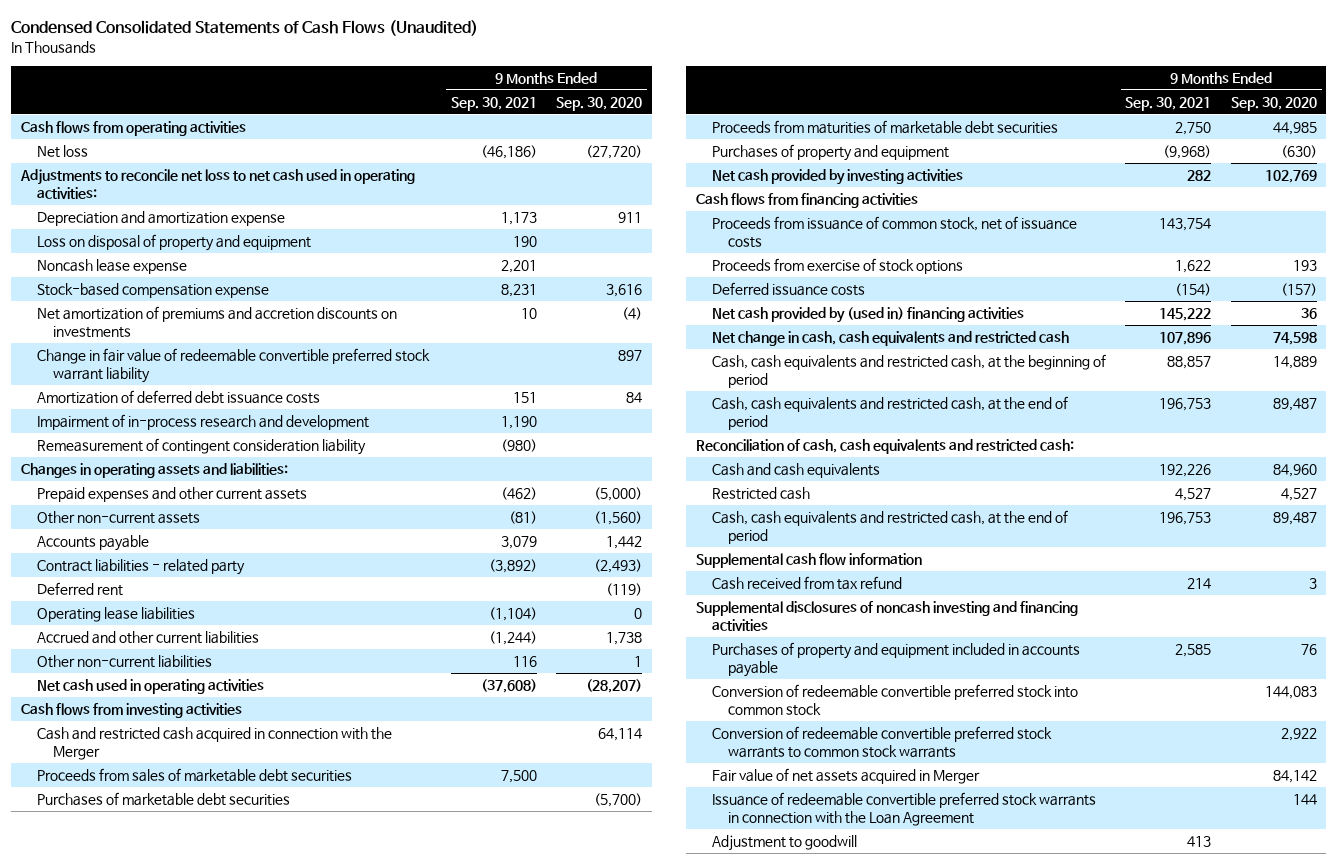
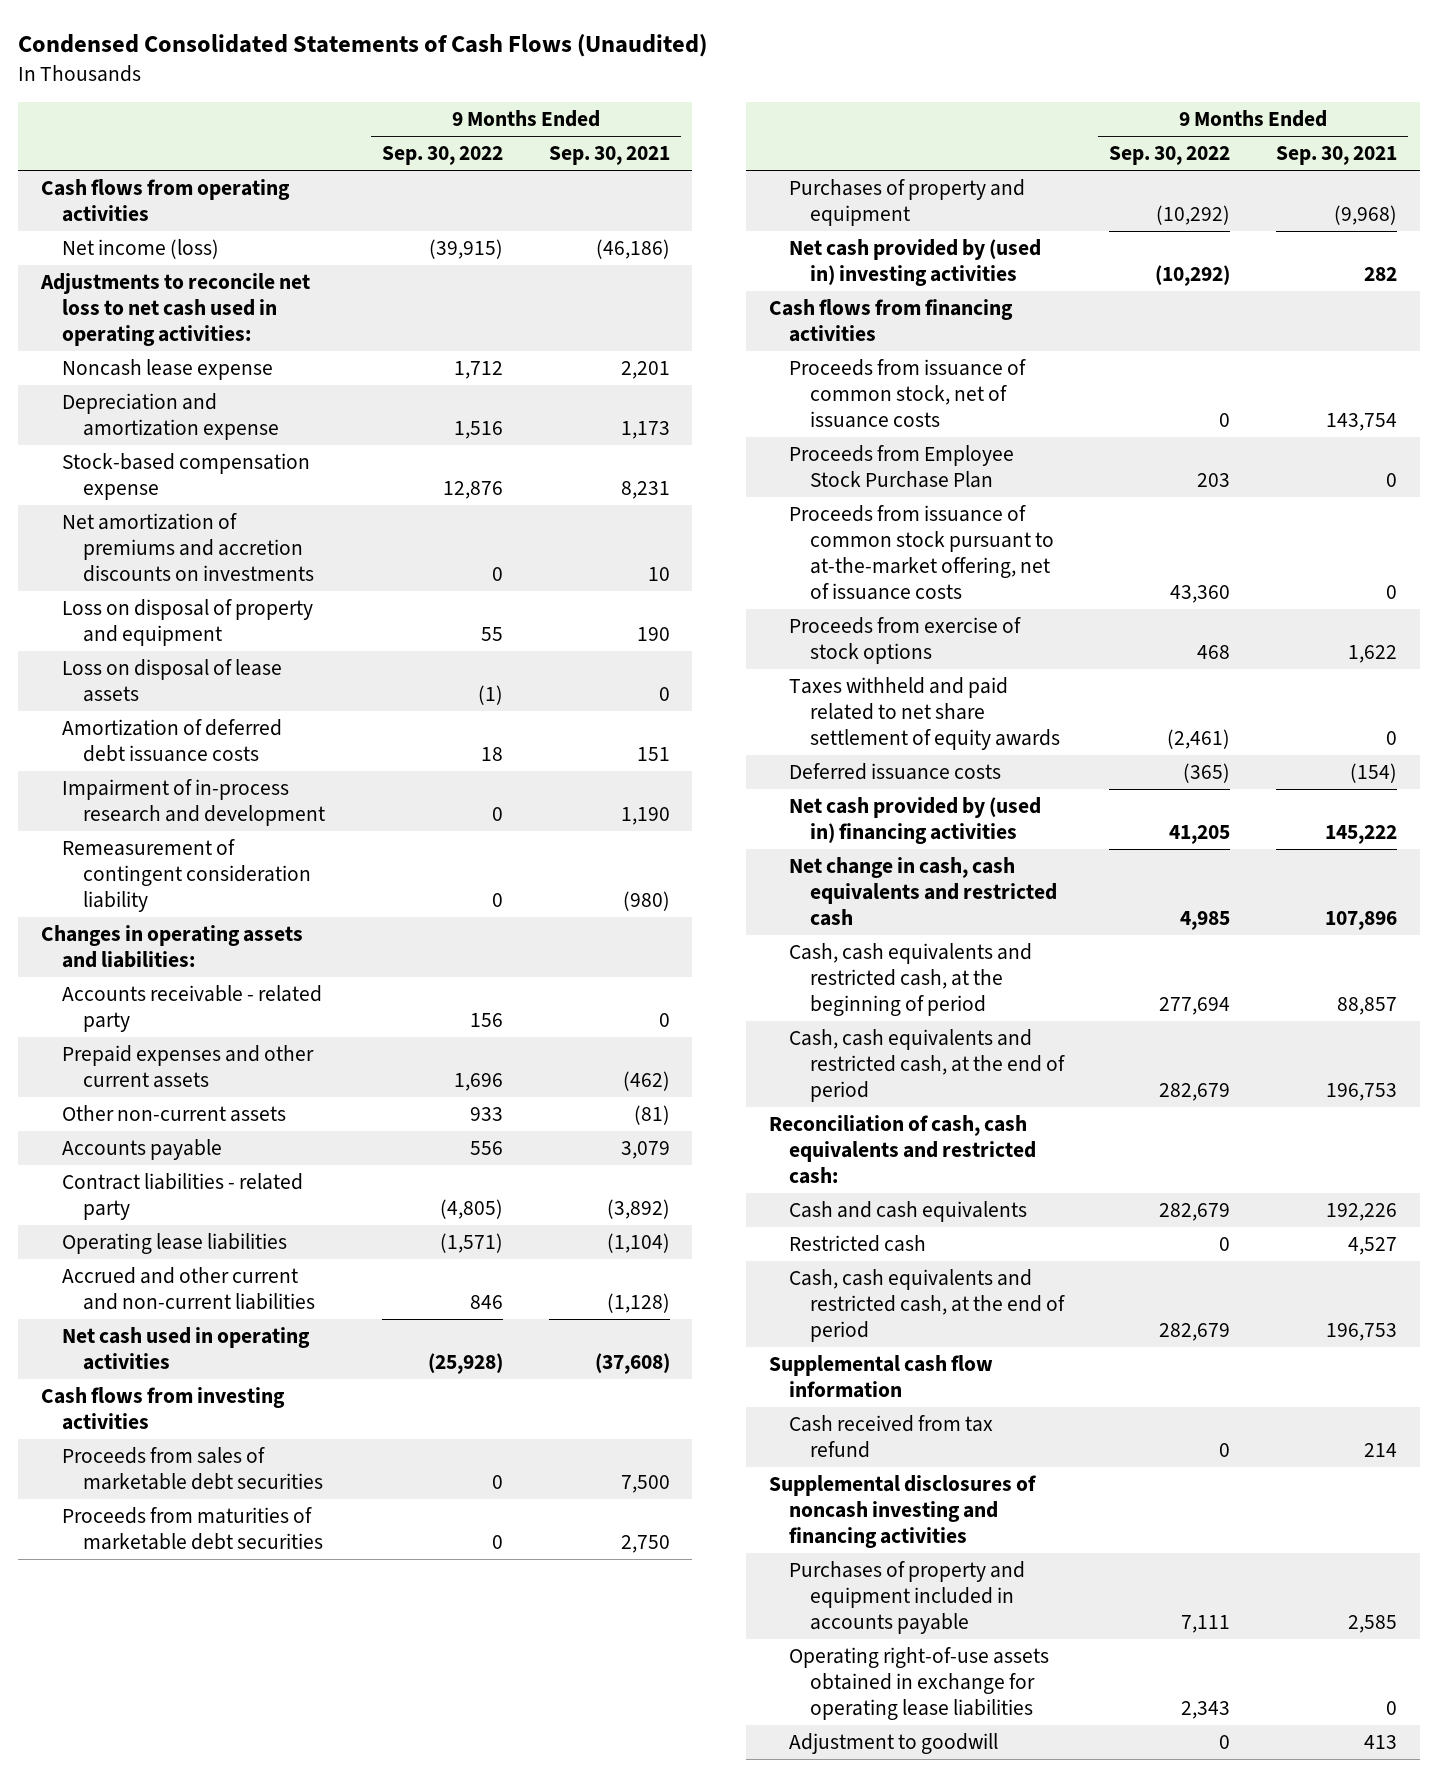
- | 9 Months Ended Sep. 30, 2021 | 9 Months Ended Sep. 30, 2020
+ | 9 Months Ended Sep. 30, 2022 | 9 Months Ended Sep. 30, 2021
- Net loss | (46,186) | (27,720)
+ Net income (loss) | (39,915) | (46,186)
moved down: Depreciation and amortization expense | 1,516 | 1,173
- Change in fair value of redeemable convertible preferred stock warrant liability | | 897
moved down: Loss on disposal of property and equipment | 55 | 190
+ Loss on disposal of lease assets | (1) | 0
+ Accounts receivable - related party | 156 | 0
- Deferred rent | | (119)
- Accrued and other current liabilities | (1,244) | 1,738
- Other non-current liabilities | 116 | 1
+ Accrued and other current and non-current liabilities | 846 | (1,128)
- Cash and restricted cash acquired in connection with the Merger | | 64,114
- Purchases of marketable debt securities | | (5,700)
- Net cash provided by investing activities | 282 | 102,769
+ Net cash provided by (used in) investing activities | (10,292) | 282
+ Proceeds from Employee Stock Purchase Plan | 203 | 0
+ Proceeds from issuance of common stock pursuant to at-the-market offering, net of issuance costs | 43,360 | 0
+ Taxes withheld and paid related to net share settlement of equity awards | (2,461) | 0
- Conversion of redeemable convertible preferred stock into common stock | | 144,083
- Conversion of redeemable convertible preferred stock warrants to common stock warrants | | 2,922
- Fair value of net assets acquired in Merger | | 84,142
- Issuance of redeemable convertible preferred stock warrants in connection with the Loan Agreement | | 144
+ Operating right-of-use assets obtained in exchange for operating lease liabilities | 2,343 | 0

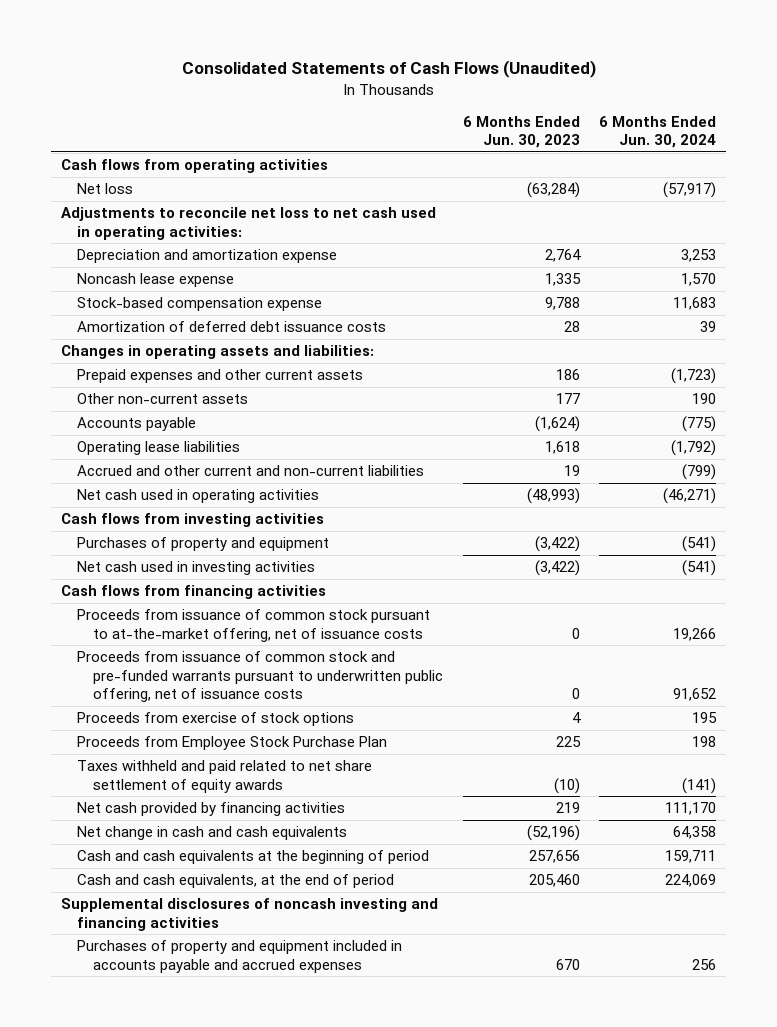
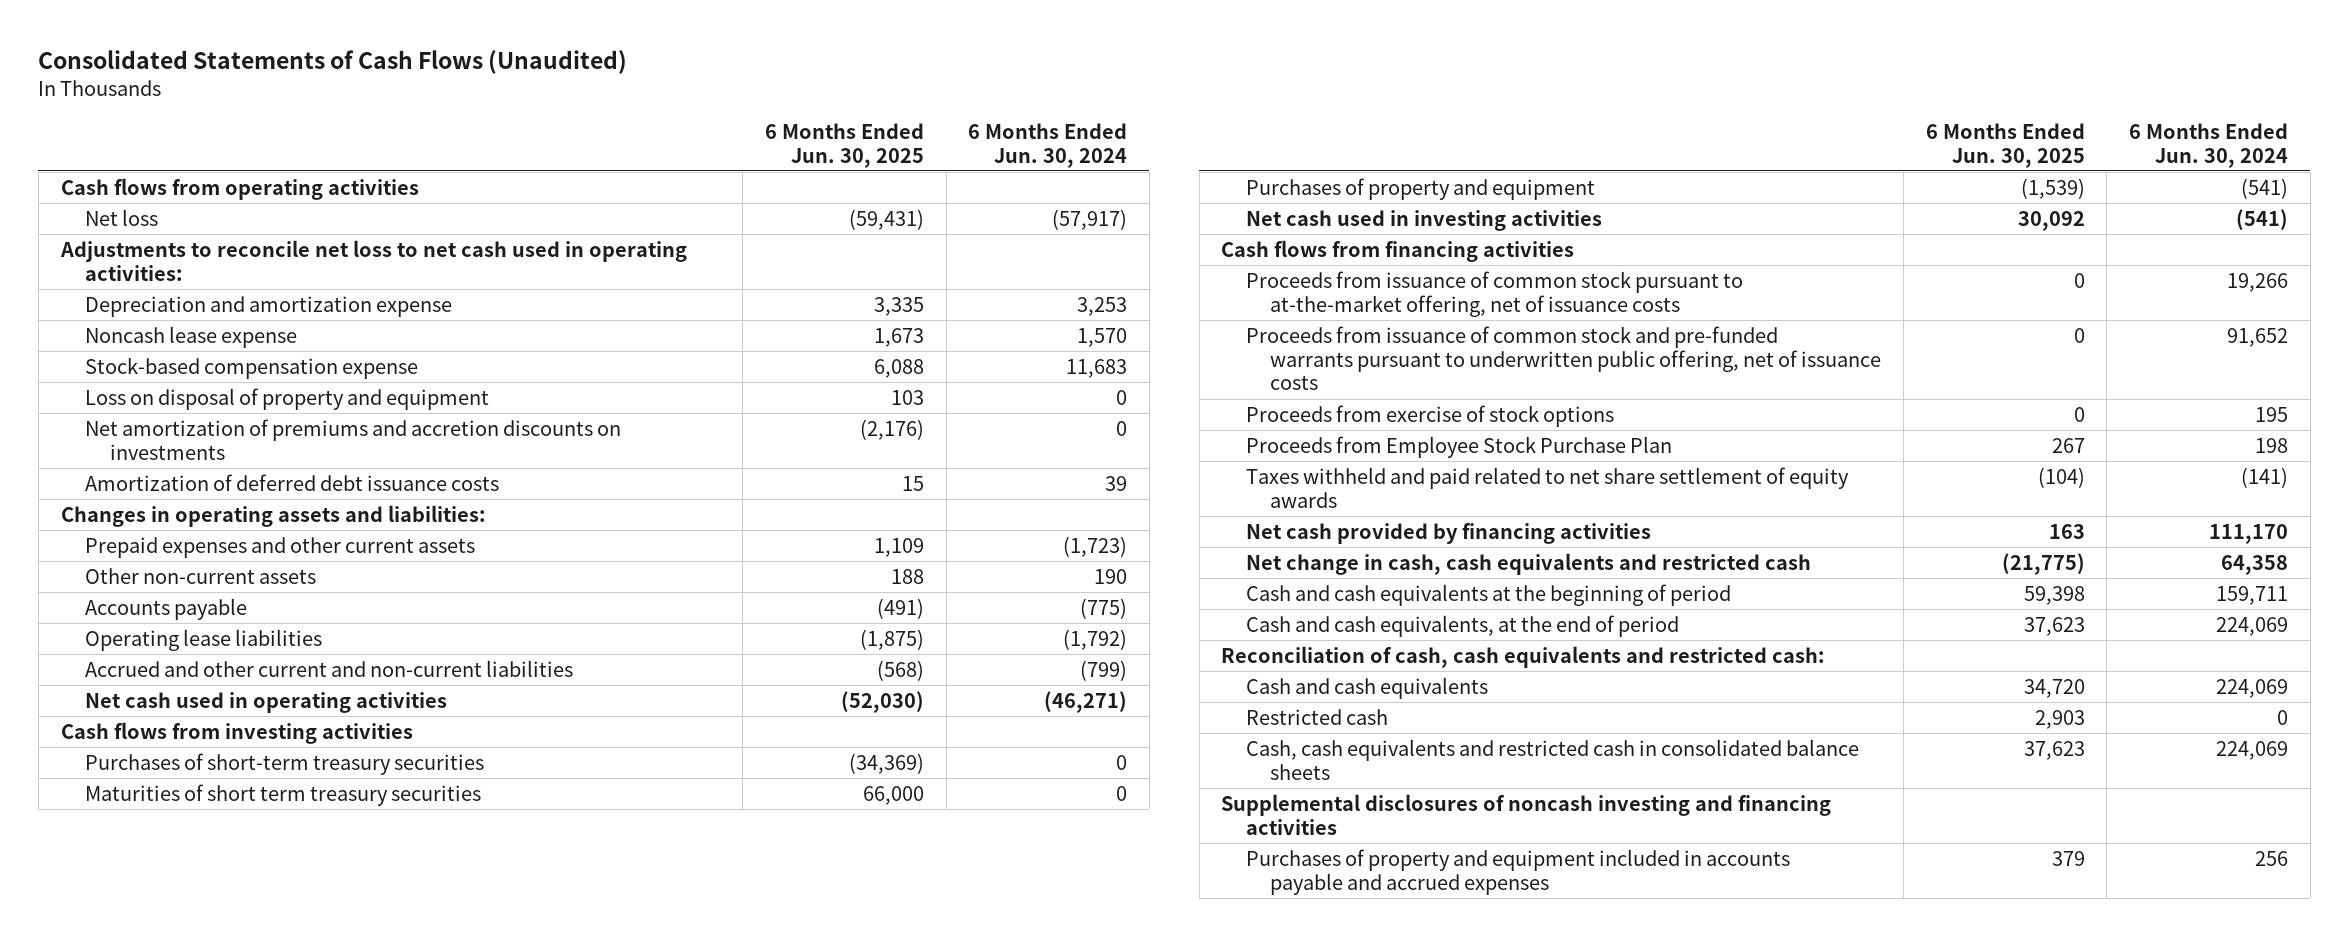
- | 6 Months Ended Jun. 30, 2023 | 6 Months Ended Jun. 30, 2024
+ | 6 Months Ended Jun. 30, 2025 | 6 Months Ended Jun. 30, 2024
+ Loss on disposal of property and equipment | 103 | 0
+ Net amortization of premiums and accretion discounts on investments | (2,176) | 0
+ Purchases of short-term treasury securities | (34,369) | 0
+ Maturities of short term treasury securities | 66,000 | 0
- Net change in cash and cash equivalents | (52,196) | 64,358
+ Net change in cash, cash equivalents and restricted cash | (21,775) | 64,358
+ Reconciliation of cash, cash equivalents and restricted cash:
+ Cash and cash equivalents | 34,720 | 224,069
+ Restricted cash | 2,903 | 0
+ Cash, cash equivalents and restricted cash in consolidated balance sheets | 37,623 | 224,069

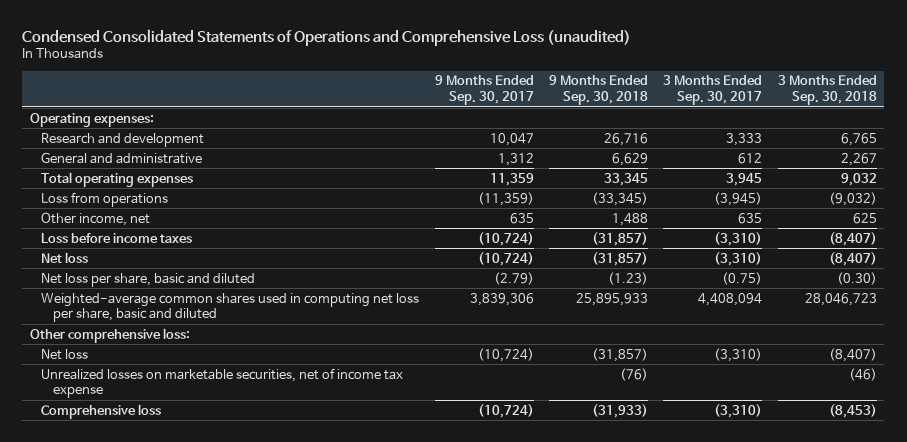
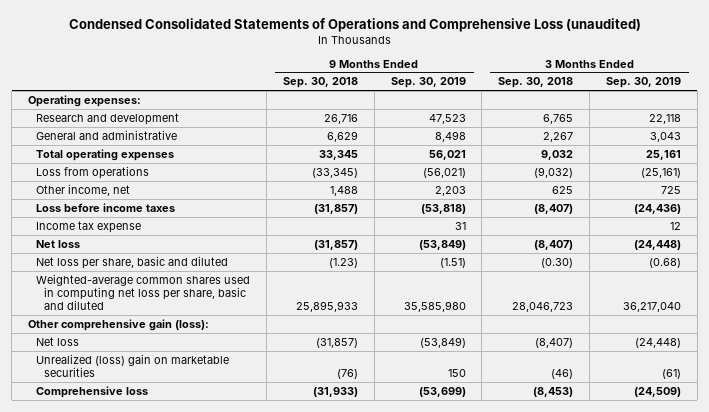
- | 9 Months Ended Sep. 30, 2017 | 9 Months Ended Sep. 30, 2018 | 3 Months Ended Sep. 30, 2017 | 3 Months Ended Sep. 30, 2018
+ | 9 Months Ended Sep. 30, 2018 | 9 Months Ended Sep. 30, 2019 | 3 Months Ended Sep. 30, 2018 | 3 Months Ended Sep. 30, 2019
+ Income tax expense | | 31 | | 12
- Other comprehensive loss:
+ Other comprehensive gain (loss):
- Unrealized losses on marketable securities, net of income tax expense | | (76) | | (46)
+ Unrealized (loss) gain on marketable securities | (76) | 150 | (46) | (61)

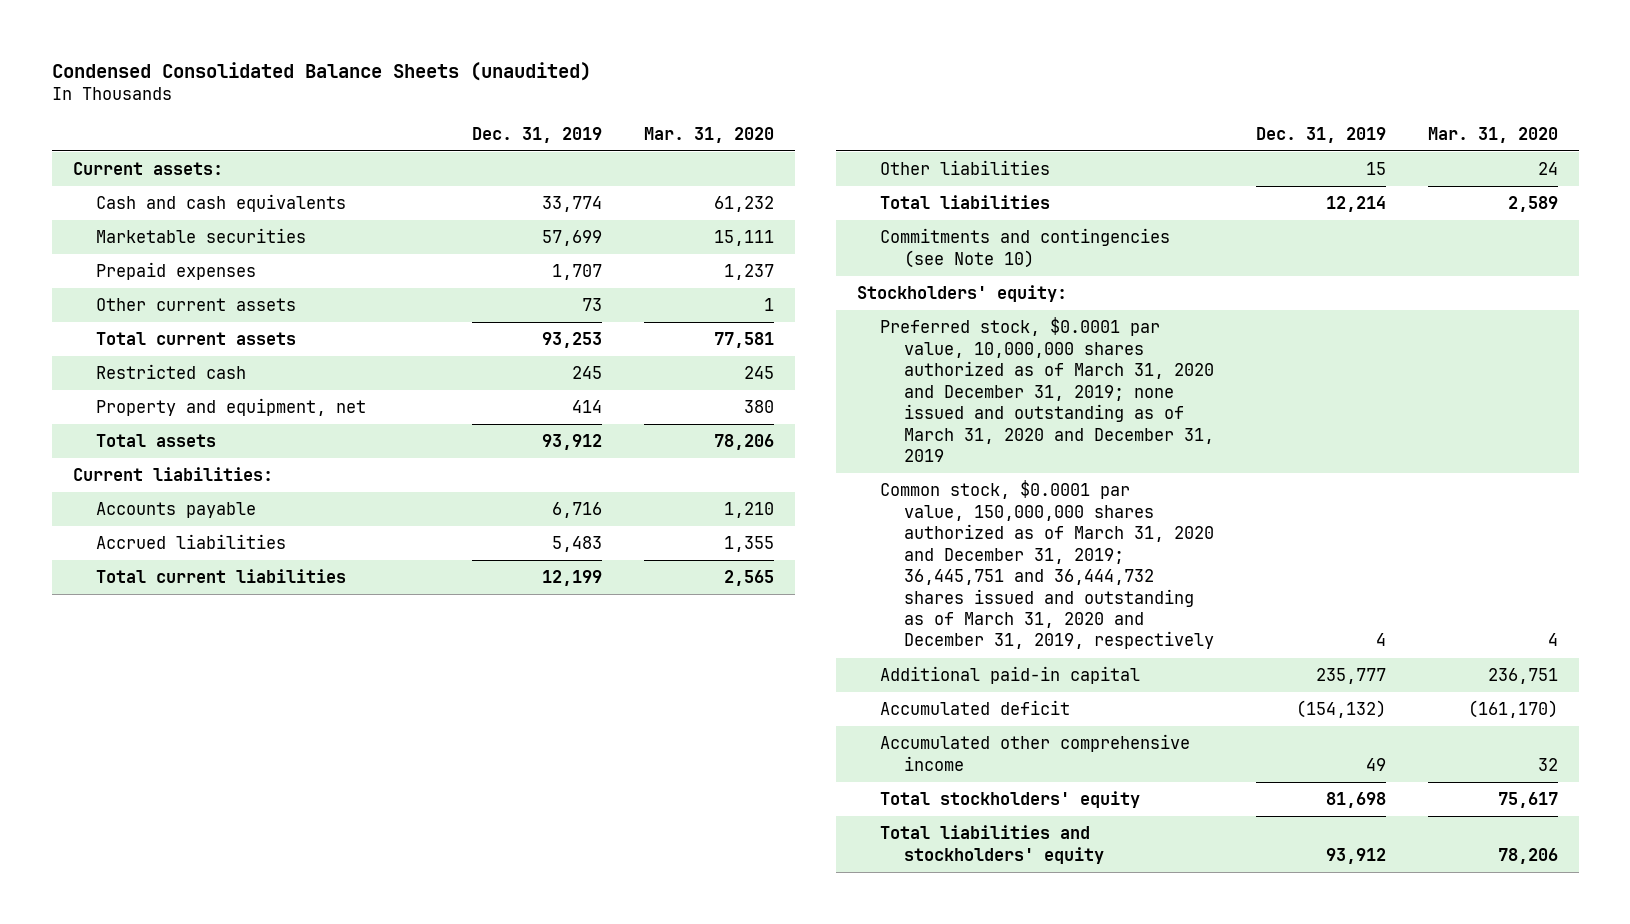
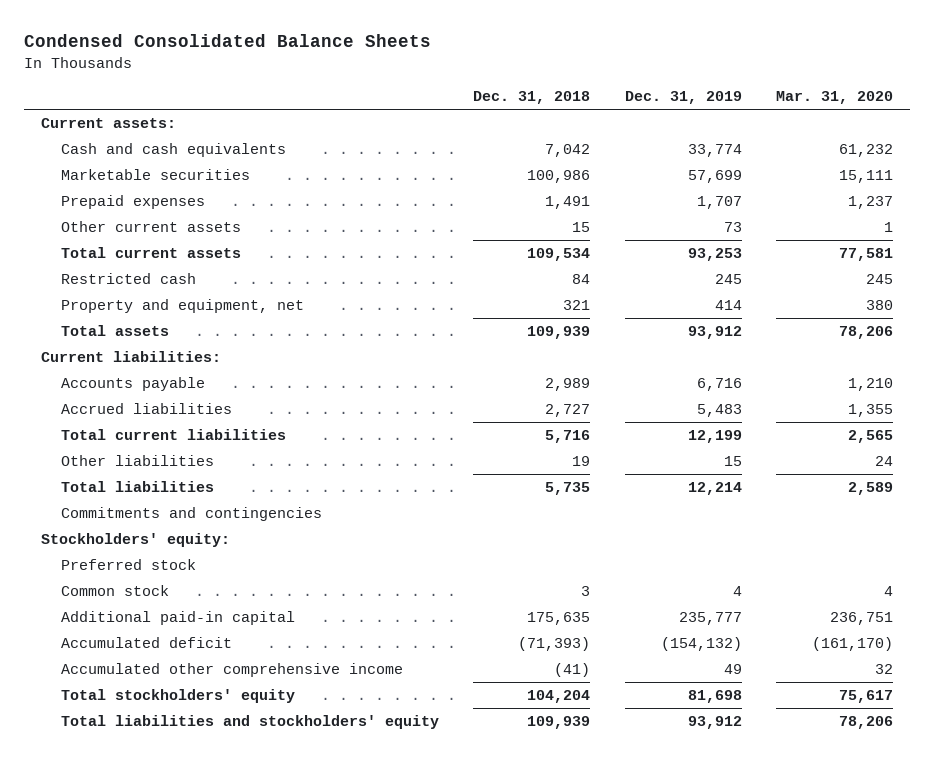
- Condensed Consolidated Balance Sheets (unaudited)
+ Condensed Consolidated Balance Sheets
- | Dec. 31, 2019 | Mar. 31, 2020
+ | Dec. 31, 2018 | Dec. 31, 2019 | Mar. 31, 2020
- Commitments and contingencies (see Note 10)
+ Commitments and contingencies
- Preferred stock, $0.0001 par value, 10,000,000 shares authorized as of March 31, 2020 and December 31, 2019; none issued and outstanding as of March 31, 2020 and December 31, 2019
- Common stock, $0.0001 par value, 150,000,000 shares authorized as of March 31, 2020 and December 31, 2019; 36,445,751 and 36,444,732 shares issued and outstanding as of March 31, 2020 and December 31, 2019, respectively | 4 | 4
+ Preferred stock
+ Common stock | 3 | 4 | 4

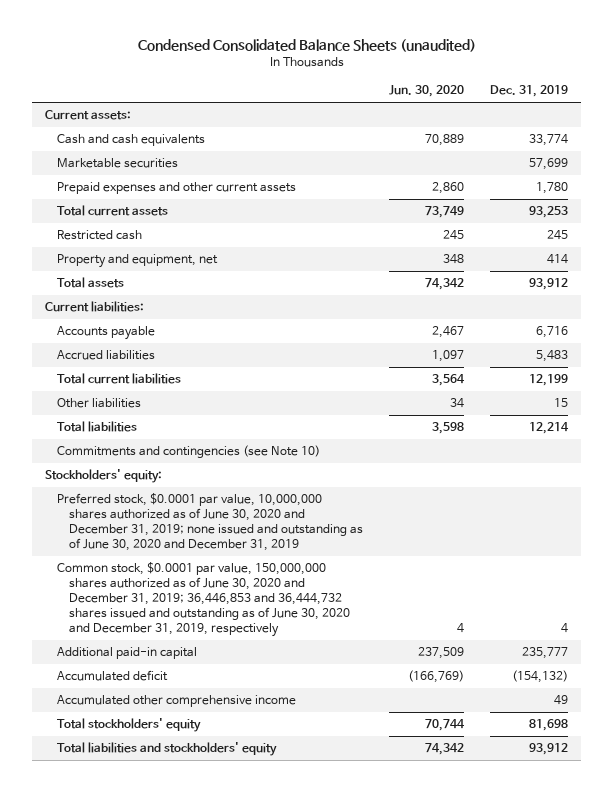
- Condensed Consolidated Balance Sheets
+ Condensed Consolidated Balance Sheets (unaudited)
- | Dec. 31, 2018 | Dec. 31, 2019 | Mar. 31, 2020
+ | Jun. 30, 2020 | Dec. 31, 2019
- Prepaid expenses | 1,491 | 1,707 | 1,237
- Other current assets | 15 | 73 | 1
+ Prepaid expenses and other current assets | 2,860 | 1,780
- Commitments and contingencies
+ Commitments and contingencies (see Note 10)
- Preferred stock
- Common stock | 3 | 4 | 4
+ Preferred stock, $0.0001 par value, 10,000,000 shares authorized as of June 30, 2020 and December 31, 2019; none issued and outstanding as of June 30, 2020 and December 31, 2019
+ Common stock, $0.0001 par value, 150,000,000 shares authorized as of June 30, 2020 and December 31, 2019; 36,446,853 and 36,444,732 shares issued and outstanding as of June 30, 2020 and December 31, 2019, respectively | 4 | 4

